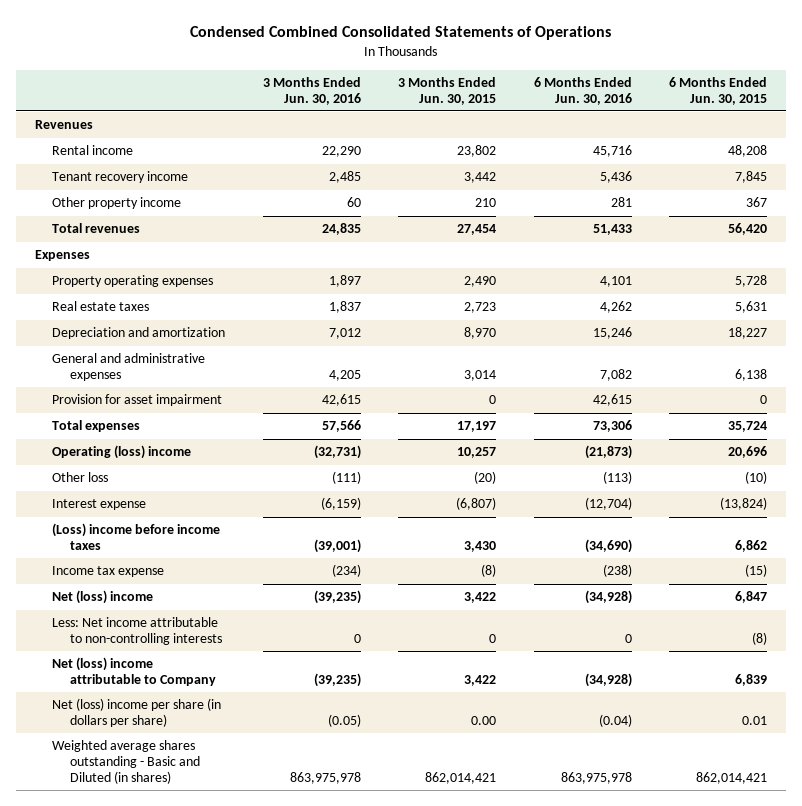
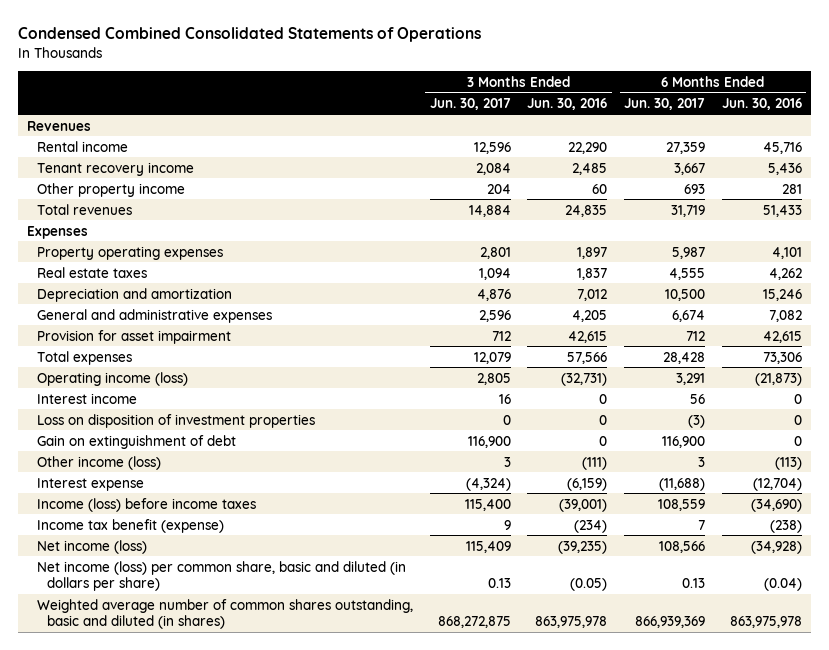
- | 3 Months Ended Jun. 30, 2016 | 3 Months Ended Jun. 30, 2015 | 6 Months Ended Jun. 30, 2016 | 6 Months Ended Jun. 30, 2015
+ | 3 Months Ended Jun. 30, 2017 | 3 Months Ended Jun. 30, 2016 | 6 Months Ended Jun. 30, 2017 | 6 Months Ended Jun. 30, 2016
- Operating (loss) income | (32,731) | 10,257 | (21,873) | 20,696
- Other loss | (111) | (20) | (113) | (10)
+ Operating income (loss) | 2,805 | (32,731) | 3,291 | (21,873)
+ Interest income | 16 | 0 | 56 | 0
+ Loss on disposition of investment properties | 0 | 0 | (3) | 0
+ Gain on extinguishment of debt | 116,900 | 0 | 116,900 | 0
+ Other income (loss) | 3 | (111) | 3 | (113)
- (Loss) income before income taxes | (39,001) | 3,430 | (34,690) | 6,862
- Income tax expense | (234) | (8) | (238) | (15)
- Net (loss) income | (39,235) | 3,422 | (34,928) | 6,847
- Less: Net income attributable to non-controlling interests | 0 | 0 | 0 | (8)
- Net (loss) income attributable to Company | (39,235) | 3,422 | (34,928) | 6,839
- Net (loss) income per share (in dollars per share) | (0.05) | 0.00 | (0.04) | 0.01
- Weighted average shares outstanding - Basic and Diluted (in shares) | 863,975,978 | 862,014,421 | 863,975,978 | 862,014,421
+ Income (loss) before income taxes | 115,400 | (39,001) | 108,559 | (34,690)
+ Income tax benefit (expense) | 9 | (234) | 7 | (238)
+ Net income (loss) | 115,409 | (39,235) | 108,566 | (34,928)
+ Net income (loss) per common share, basic and diluted (in dollars per share) | 0.13 | (0.05) | 0.13 | (0.04)
+ Weighted average number of common shares outstanding, basic and diluted (in shares) | 868,272,875 | 863,975,978 | 866,939,369 | 863,975,978

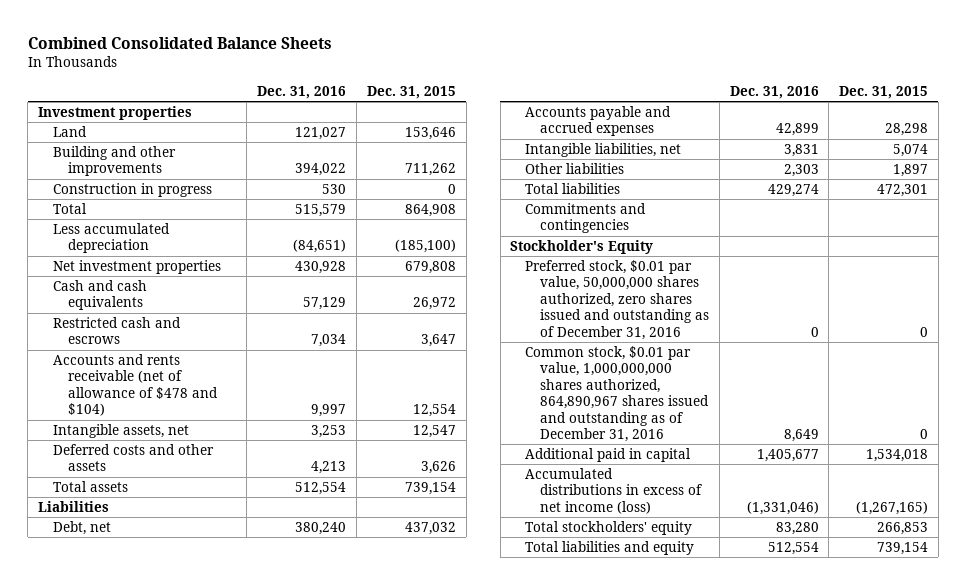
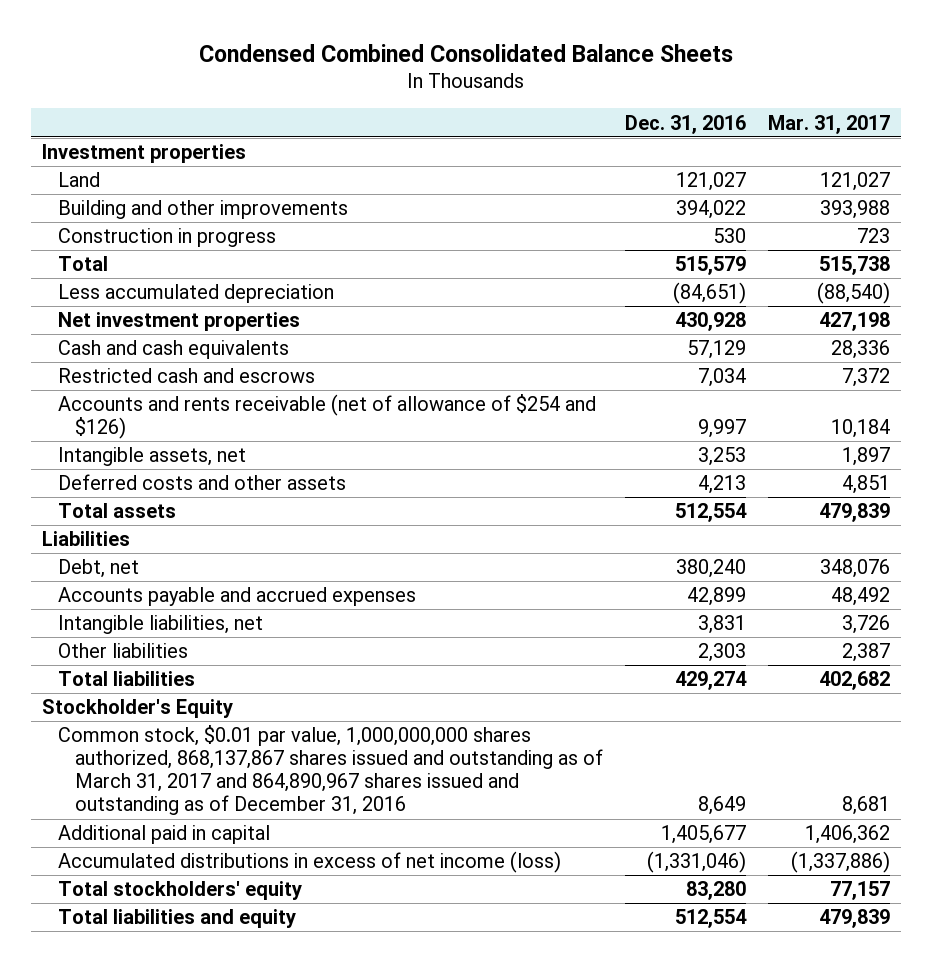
- Combined Consolidated Balance Sheets
+ Condensed Combined Consolidated Balance Sheets
- | Dec. 31, 2016 | Dec. 31, 2015
+ | Dec. 31, 2016 | Mar. 31, 2017
- Accounts and rents receivable (net of allowance of $478 and $104) | 9,997 | 12,554
+ Accounts and rents receivable (net of allowance of $254 and $126) | 9,997 | 10,184
- Commitments and contingencies
- Preferred stock, $0.01 par value, 50,000,000 shares authorized, zero shares issued and outstanding as of December 31, 2016 | 0 | 0
- Common stock, $0.01 par value, 1,000,000,000 shares authorized, 864,890,967 shares issued and outstanding as of December 31, 2016 | 8,649 | 0
+ Common stock, $0.01 par value, 1,000,000,000 shares authorized, 868,137,867 shares issued and outstanding as of March 31, 2017 and 864,890,967 shares issued and outstanding as of December 31, 2016 | 8,649 | 8,681

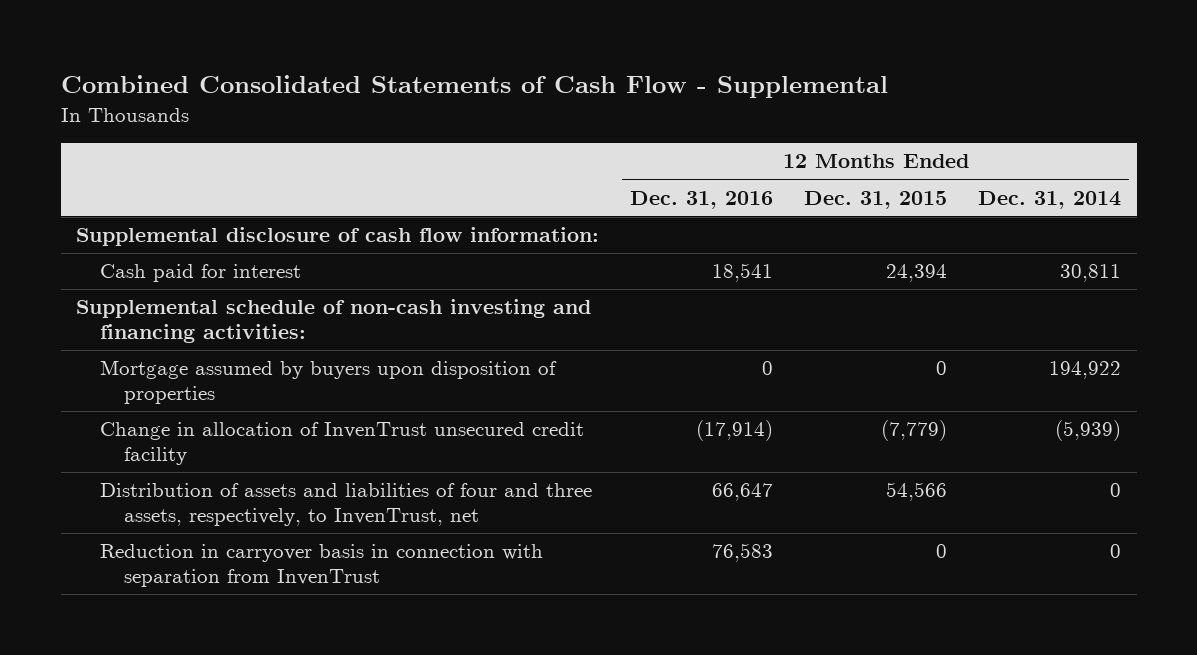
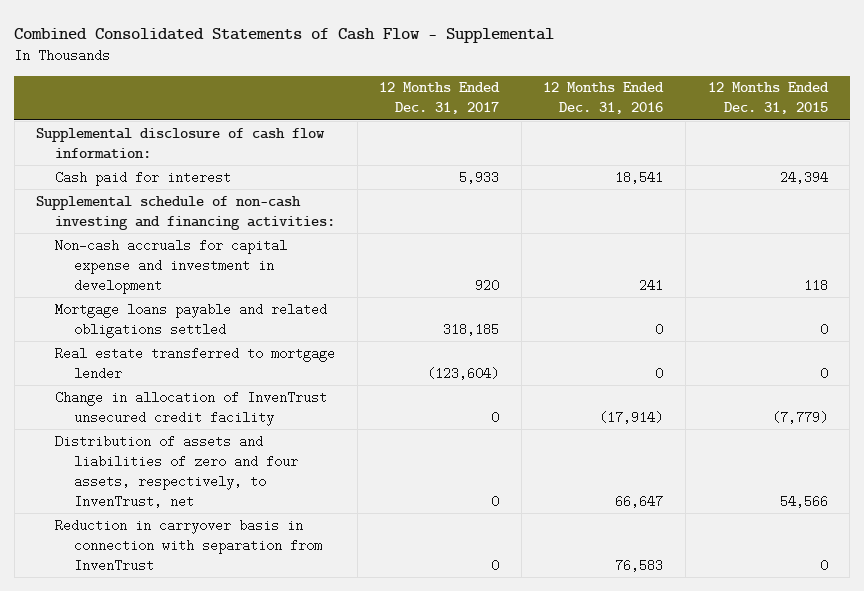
- | 12 Months Ended Dec. 31, 2016 | 12 Months Ended Dec. 31, 2015 | 12 Months Ended Dec. 31, 2014
+ | 12 Months Ended Dec. 31, 2017 | 12 Months Ended Dec. 31, 2016 | 12 Months Ended Dec. 31, 2015
- Mortgage assumed by buyers upon disposition of properties | 0 | 0 | 194,922
+ Non-cash accruals for capital expense and investment in development | 920 | 241 | 118
+ Mortgage loans payable and related obligations settled | 318,185 | 0 | 0
+ Real estate transferred to mortgage lender | (123,604) | 0 | 0
- Distribution of assets and liabilities of four and three assets, respectively, to InvenTrust, net | 66,647 | 54,566 | 0
+ Distribution of assets and liabilities of zero and four assets, respectively, to InvenTrust, net | 0 | 66,647 | 54,566

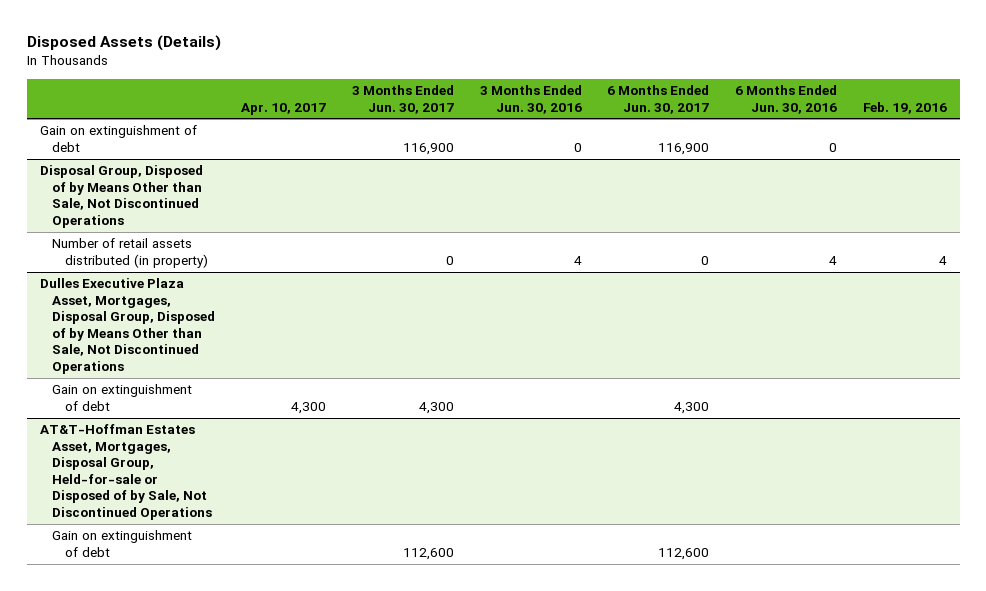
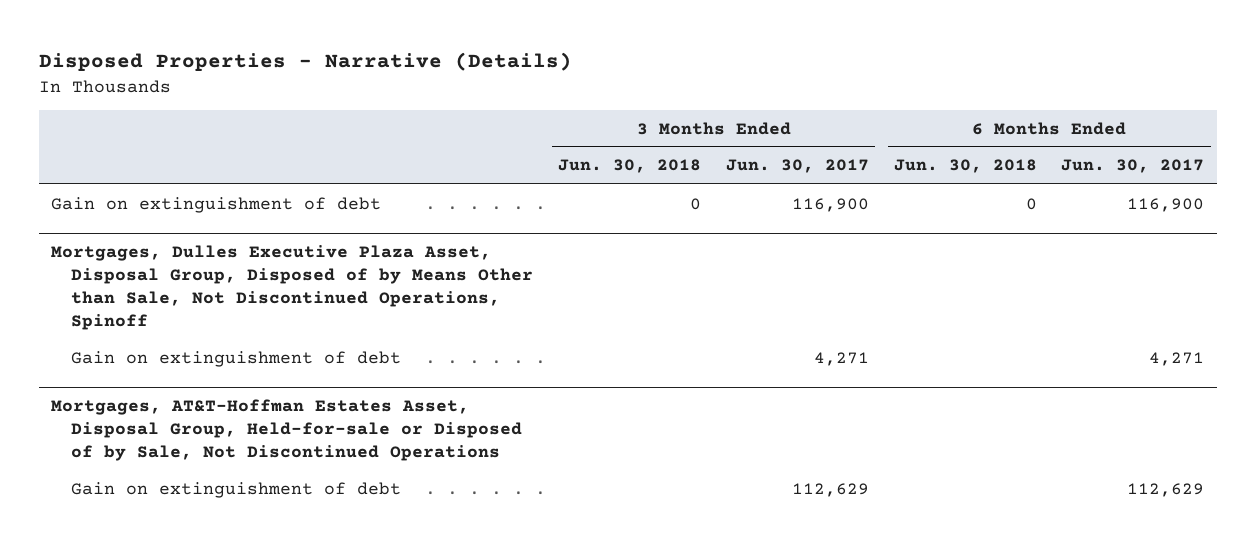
- Disposed Assets (Details)
+ Disposed Properties - Narrative (Details)
- | Apr. 10, 2017 | 3 Months Ended Jun. 30, 2017 | 3 Months Ended Jun. 30, 2016 | 6 Months Ended Jun. 30, 2017 | 6 Months Ended Jun. 30, 2016 | Feb. 19, 2016
+ | 3 Months Ended Jun. 30, 2018 | 3 Months Ended Jun. 30, 2017 | 6 Months Ended Jun. 30, 2018 | 6 Months Ended Jun. 30, 2017
- Disposal Group, Disposed of by Means Other than Sale, Not Discontinued Operations
- Number of retail assets distributed (in property) | | 0 | 4 | 0 | 4 | 4
- Dulles Executive Plaza Asset, Mortgages, Disposal Group, Disposed of by Means Other than Sale, Not Discontinued Operations
- Gain on extinguishment of debt | 4,300 | 4,300 | | 4,300 | |
- AT&T-Hoffman Estates Asset, Mortgages, Disposal Group, Held-for-sale or Disposed of by Sale, Not Discontinued Operations
- Gain on extinguishment of debt | | 112,600 | | 112,600 | |
+ Mortgages, Dulles Executive Plaza Asset, Disposal Group, Disposed of by Means Other than Sale, Not Discontinued Operations, Spinoff
+ Gain on extinguishment of debt | | 4,271 | | 4,271
+ Mortgages, AT&T-Hoffman Estates Asset, Disposal Group, Held-for-sale or Disposed of by Sale, Not Discontinued Operations
+ Gain on extinguishment of debt | | 112,629 | | 112,629

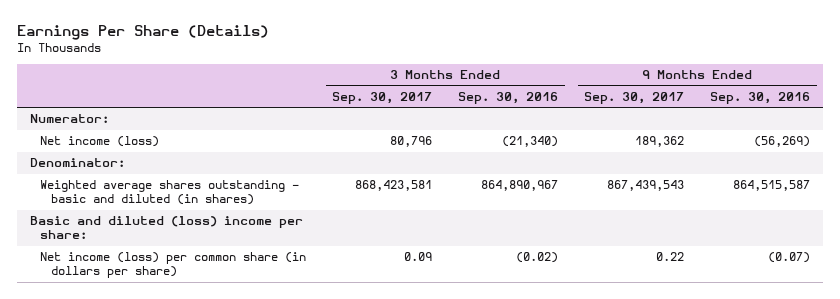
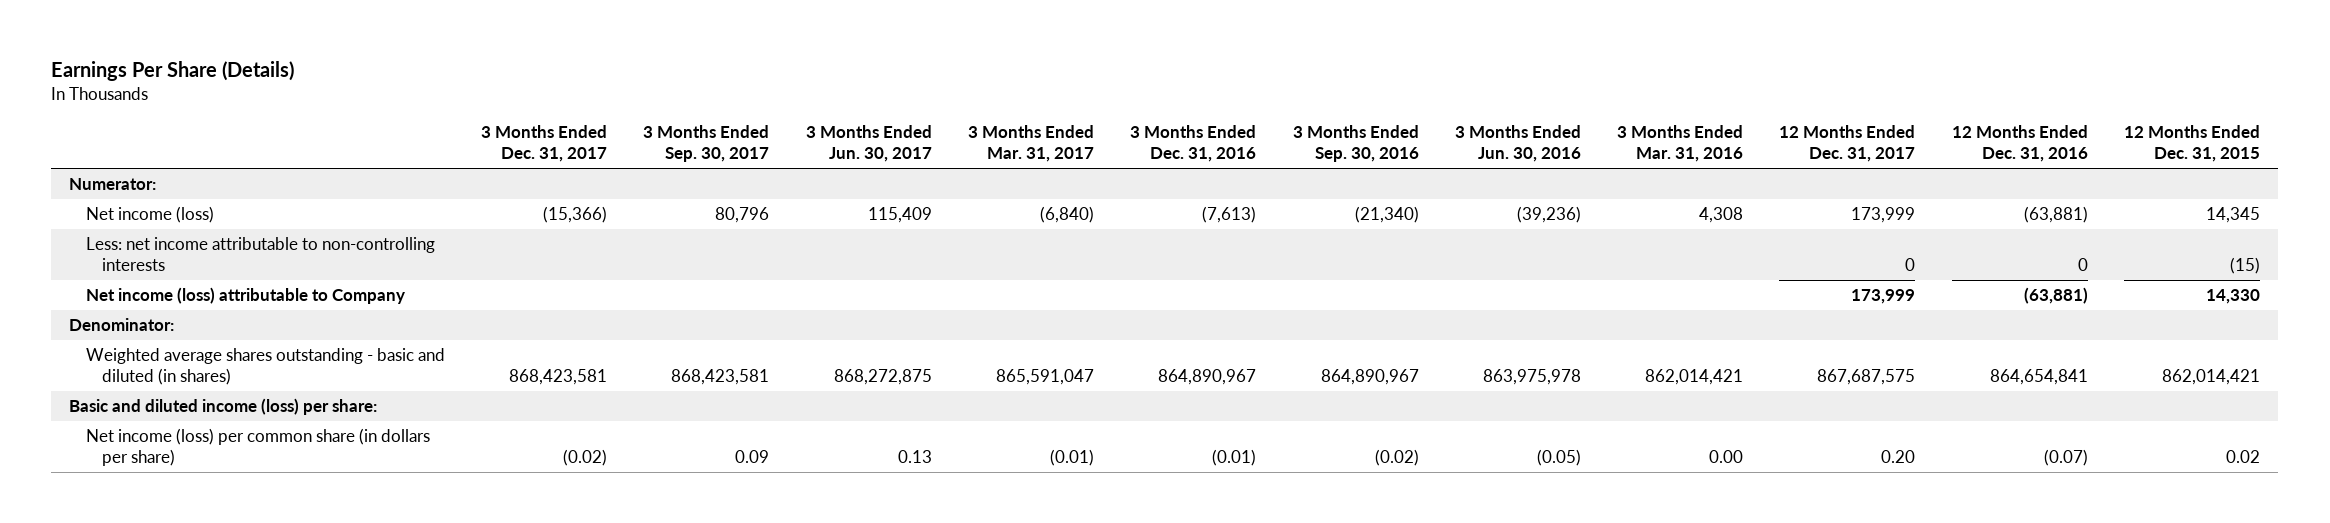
- | 3 Months Ended Sep. 30, 2017 | 3 Months Ended Sep. 30, 2016 | 9 Months Ended Sep. 30, 2017 | 9 Months Ended Sep. 30, 2016
+ | 3 Months Ended Dec. 31, 2017 | 3 Months Ended Sep. 30, 2017 | 3 Months Ended Jun. 30, 2017 | 3 Months Ended Mar. 31, 2017 | 3 Months Ended Dec. 31, 2016 | 3 Months Ended Sep. 30, 2016 | 3 Months Ended Jun. 30, 2016 | 3 Months Ended Mar. 31, 2016 | 12 Months Ended Dec. 31, 2017 | 12 Months Ended Dec. 31, 2016 | 12 Months Ended Dec. 31, 2015
+ Less: net income attributable to non-controlling interests | | | | | | | | | 0 | 0 | (15)
+ Net income (loss) attributable to Company | | | | | | | | | 173,999 | (63,881) | 14,330
- Basic and diluted (loss) income per share:
+ Basic and diluted income (loss) per share:

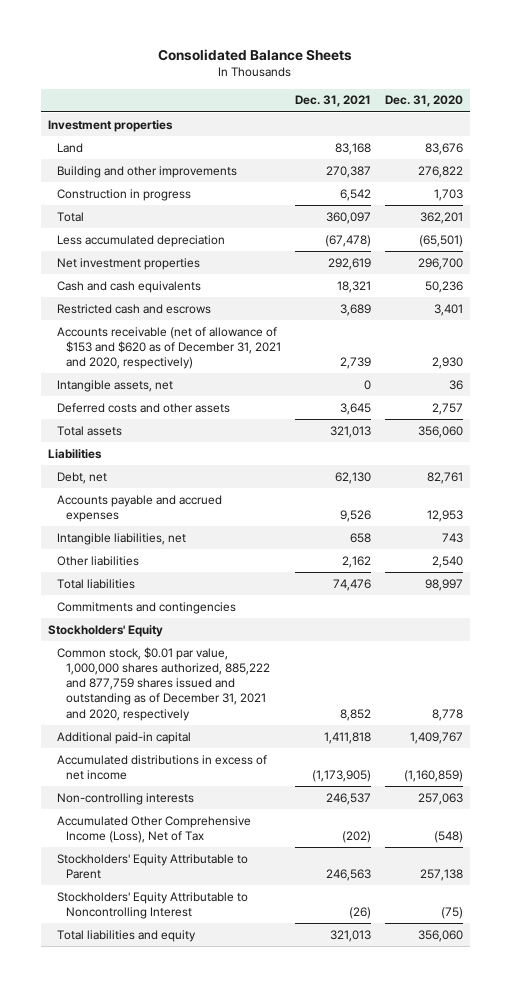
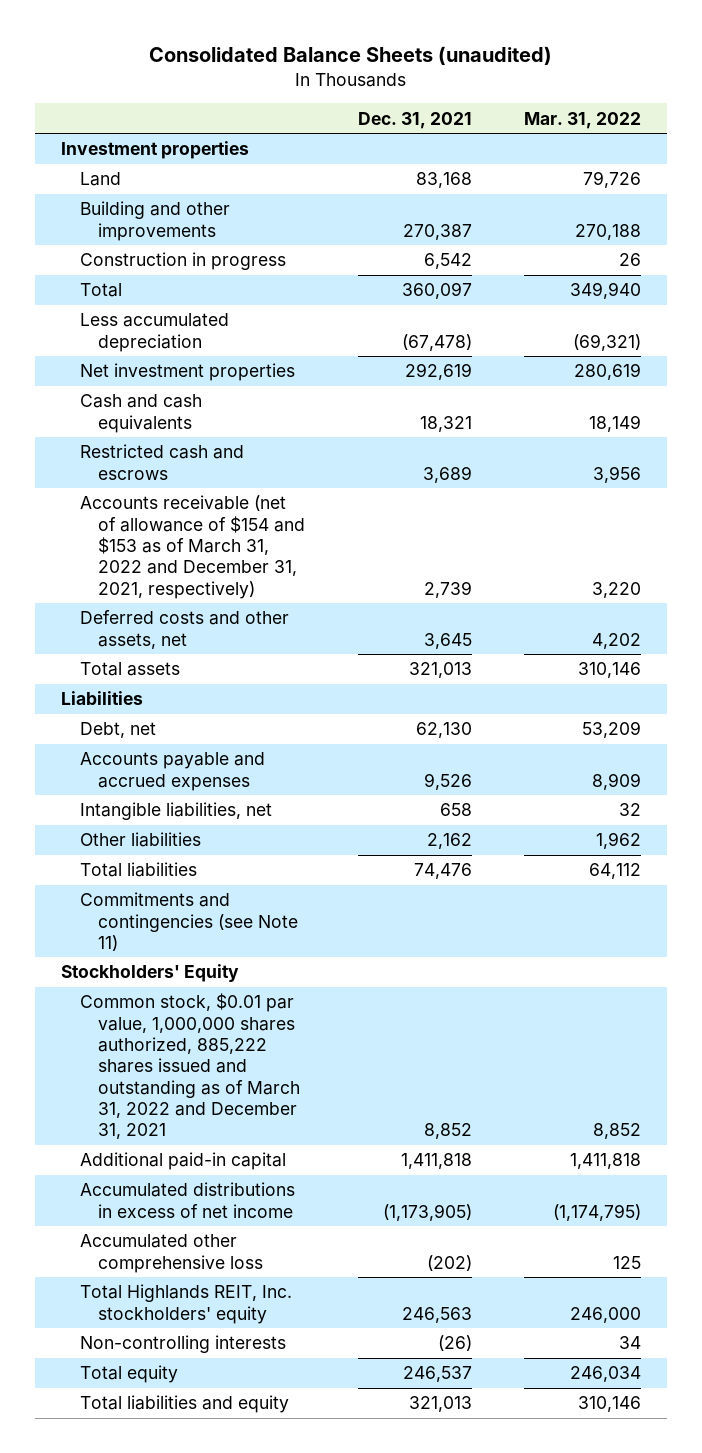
- Consolidated Balance Sheets
+ Consolidated Balance Sheets (unaudited)
- | Dec. 31, 2021 | Dec. 31, 2020
+ | Dec. 31, 2021 | Mar. 31, 2022
- Accounts receivable (net of allowance of $153 and $620 as of December 31, 2021 and 2020, respectively) | 2,739 | 2,930
- Intangible assets, net | 0 | 36
- Deferred costs and other assets | 3,645 | 2,757
+ Accounts receivable (net of allowance of $154 and $153 as of March 31, 2022 and December 31, 2021, respectively) | 2,739 | 3,220
+ Deferred costs and other assets, net | 3,645 | 4,202
- Commitments and contingencies
+ Commitments and contingencies (see Note 11)
- Common stock, $0.01 par value, 1,000,000 shares authorized, 885,222 and 877,759 shares issued and outstanding as of December 31, 2021 and 2020, respectively | 8,852 | 8,778
+ Common stock, $0.01 par value, 1,000,000 shares authorized, 885,222 shares issued and outstanding as of March 31, 2022 and December 31, 2021 | 8,852 | 8,852
- Non-controlling interests | 246,537 | 257,063
- Accumulated Other Comprehensive Income (Loss), Net of Tax | (202) | (548)
- Stockholders' Equity Attributable to Parent | 246,563 | 257,138
- Stockholders' Equity Attributable to Noncontrolling Interest | (26) | (75)
+ Accumulated other comprehensive loss | (202) | 125
+ Total Highlands REIT, Inc. stockholders' equity | 246,563 | 246,000
+ Non-controlling interests | (26) | 34
+ Total equity | 246,537 | 246,034

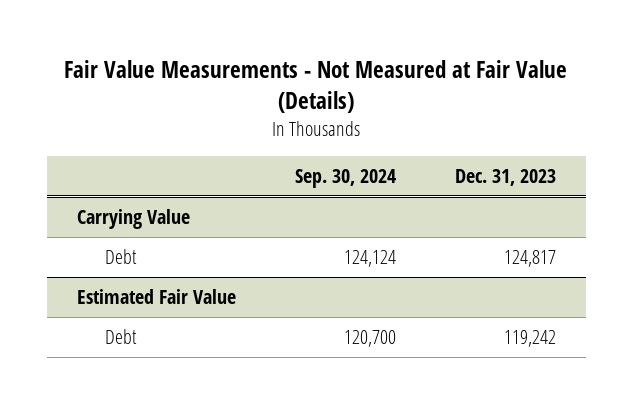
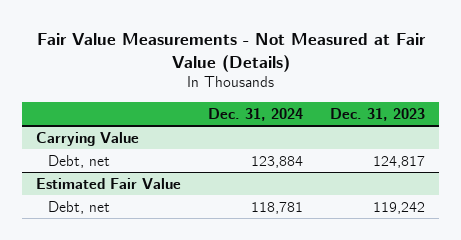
- | Sep. 30, 2024 | Dec. 31, 2023
+ | Dec. 31, 2024 | Dec. 31, 2023
@ Carrying Value
- Debt | 124,124 | 124,817
+ Debt, net | 123,884 | 124,817
@ Estimated Fair Value
- Debt | 120,700 | 119,242
+ Debt, net | 118,781 | 119,242

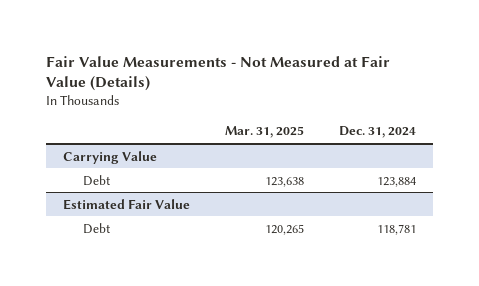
- | Dec. 31, 2024 | Dec. 31, 2023
+ | Mar. 31, 2025 | Dec. 31, 2024
@ Carrying Value
- Debt, net | 123,884 | 124,817
+ Debt | 123,638 | 123,884
@ Estimated Fair Value
- Debt, net | 118,781 | 119,242
+ Debt | 120,265 | 118,781

